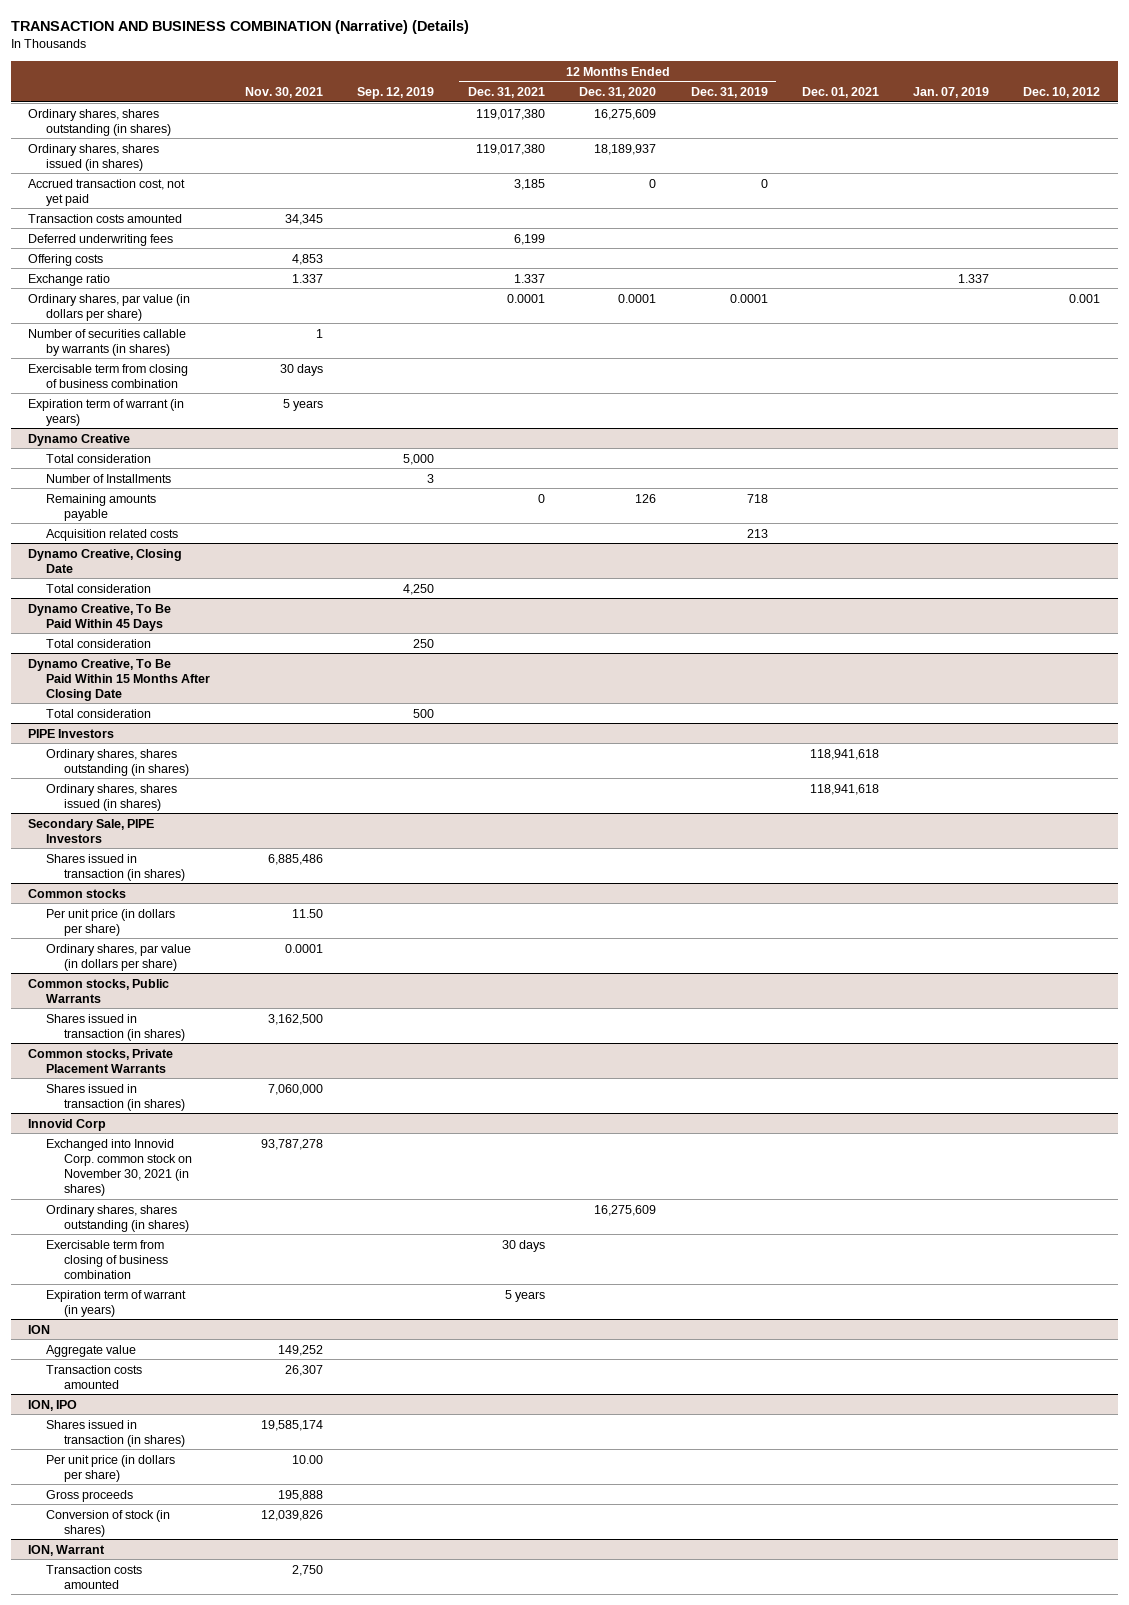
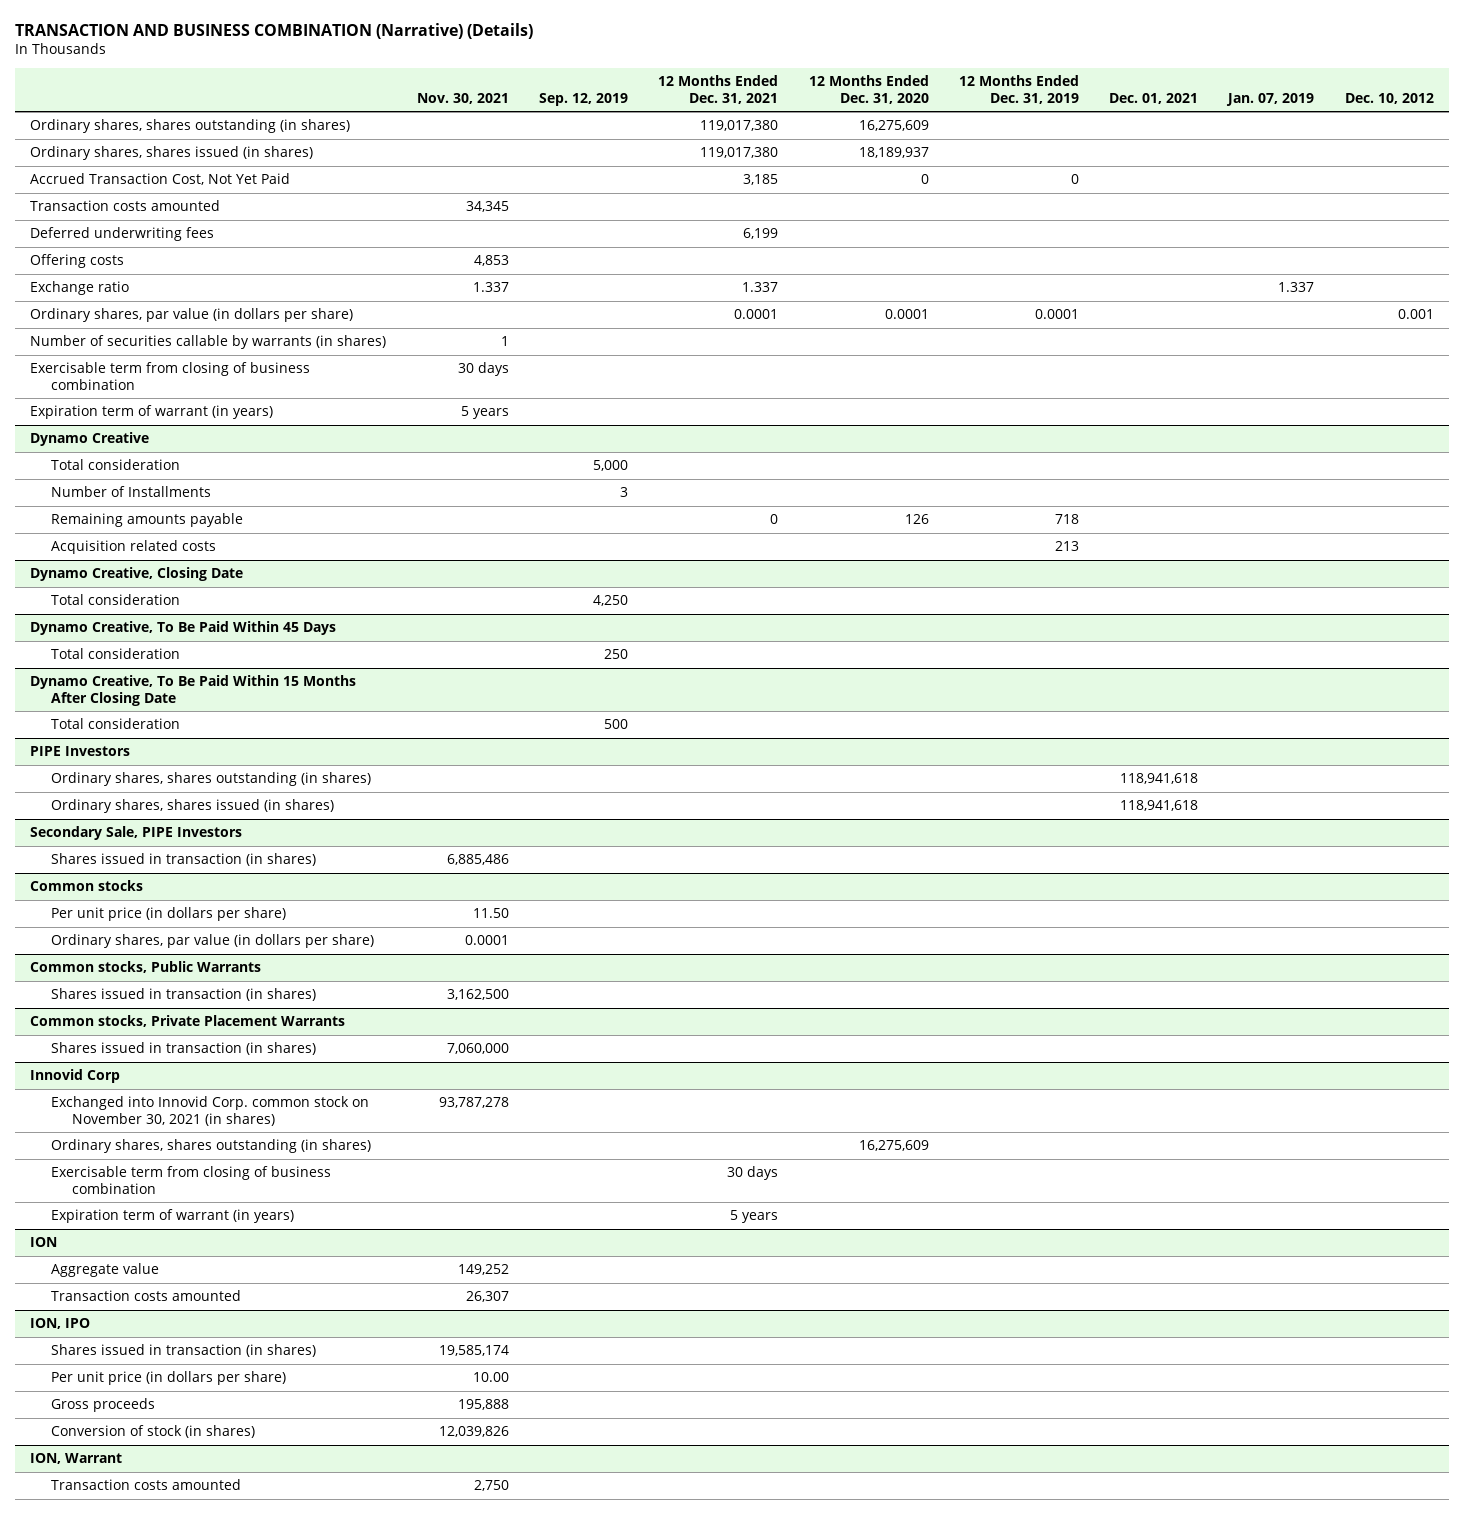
- Accrued transaction cost, not yet paid | | | 3,185 | 0 | 0 | | |
+ Accrued Transaction Cost, Not Yet Paid | | | 3,185 | 0 | 0 | | |

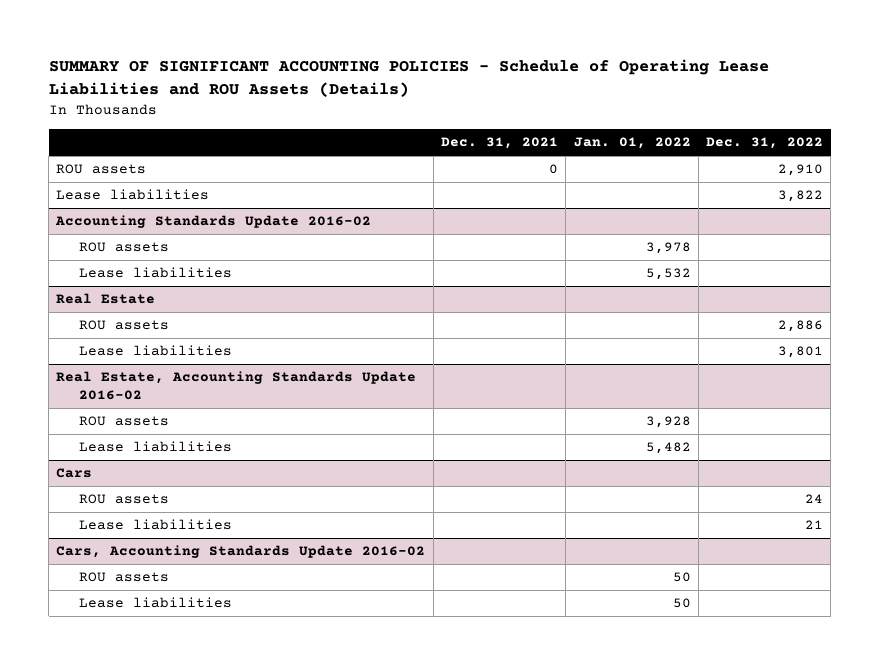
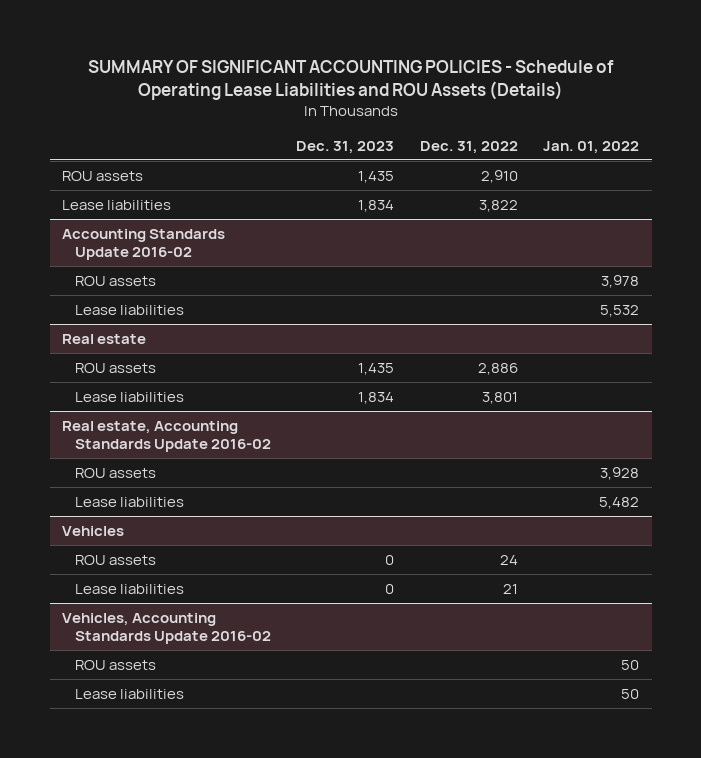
- | Dec. 31, 2021 | Jan. 01, 2022 | Dec. 31, 2022
+ | Dec. 31, 2023 | Dec. 31, 2022 | Jan. 01, 2022
- Real Estate
+ Real estate
- Real Estate, Accounting Standards Update 2016-02
+ Real estate, Accounting Standards Update 2016-02
- Cars
+ Vehicles
- Cars, Accounting Standards Update 2016-02
+ Vehicles, Accounting Standards Update 2016-02

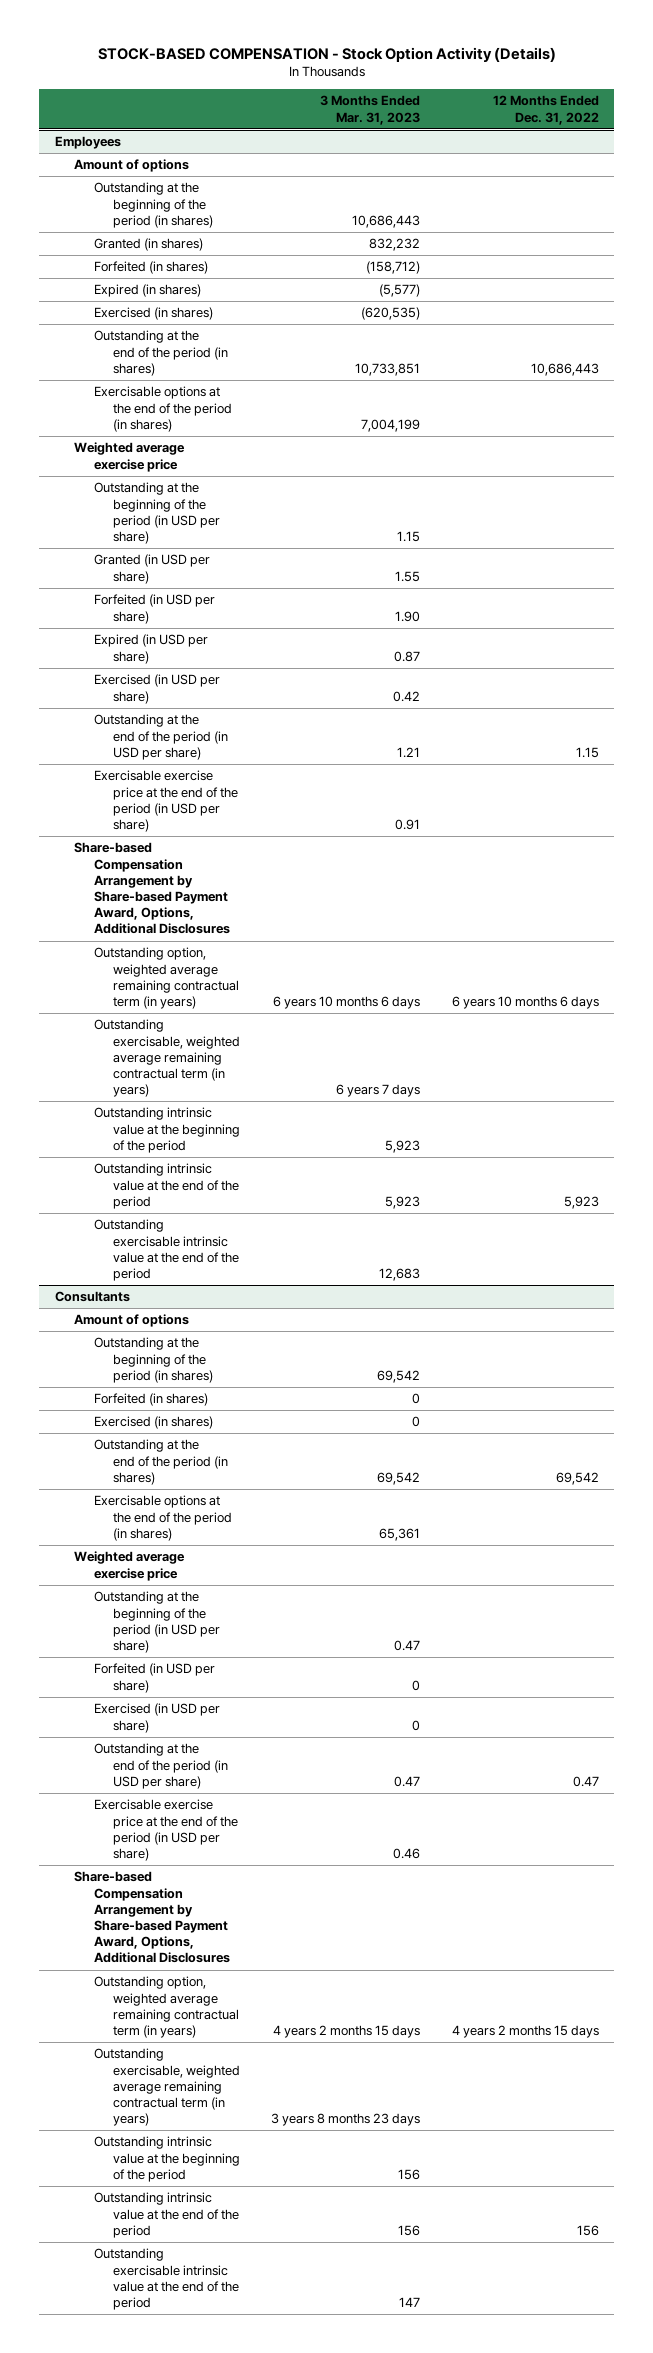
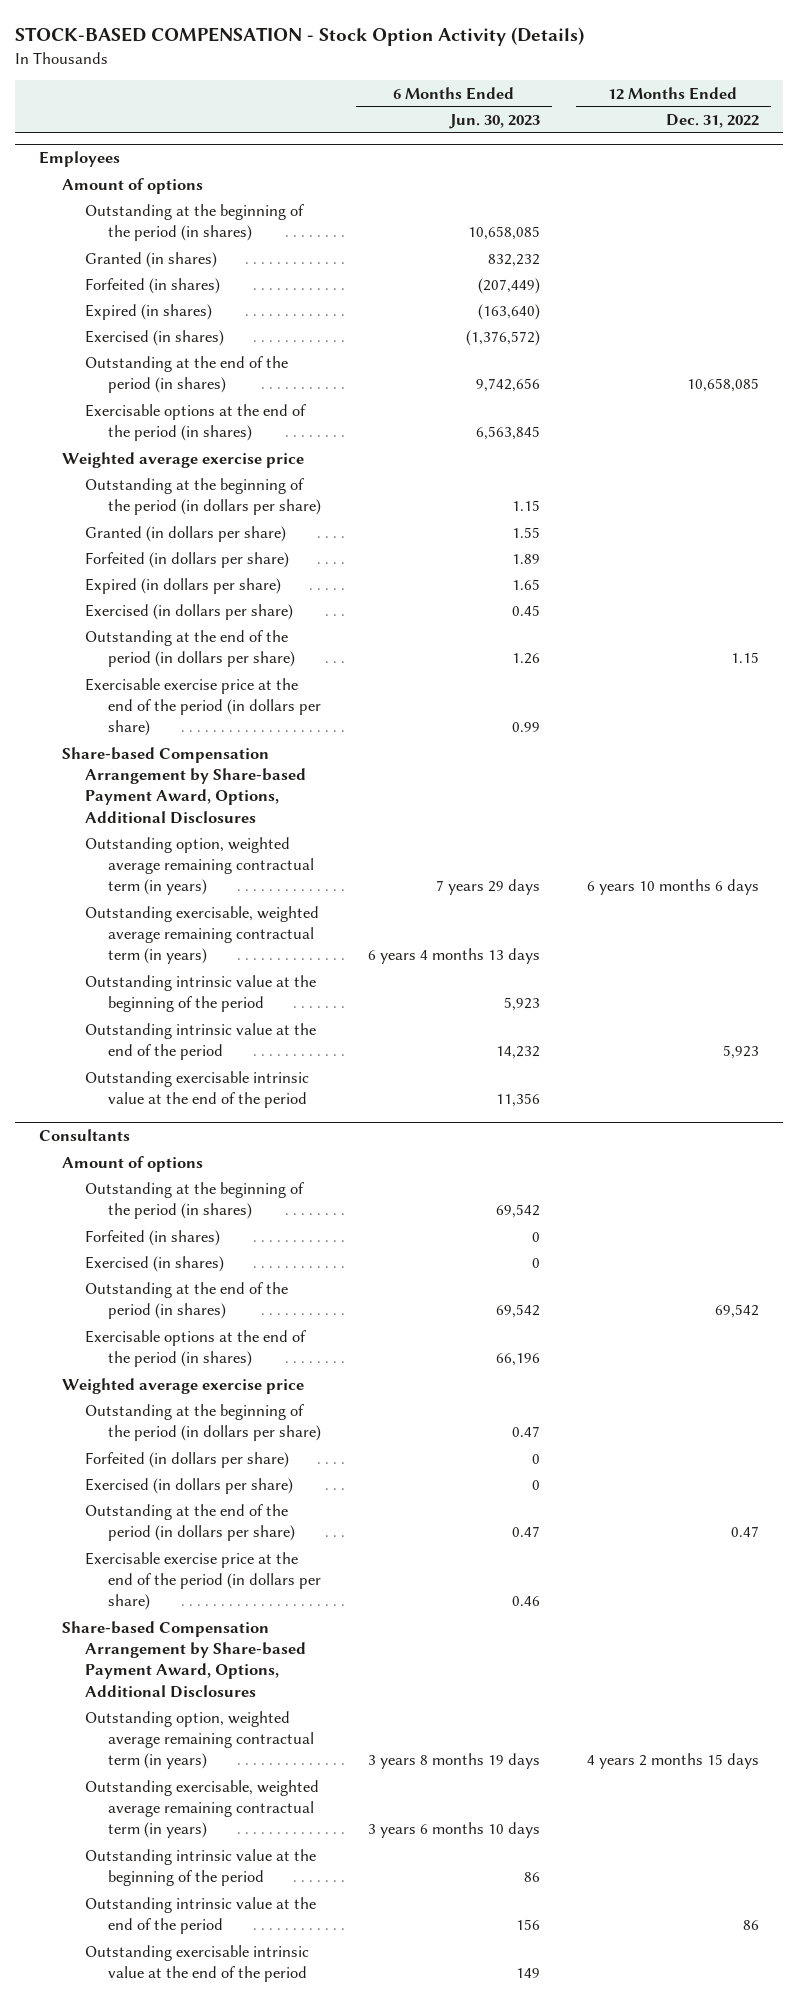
- | 3 Months Ended Mar. 31, 2023 | 12 Months Ended Dec. 31, 2022
+ | 6 Months Ended Jun. 30, 2023 | 12 Months Ended Dec. 31, 2022
@ Employees
- Outstanding at the end of the period (in shares) | 10,733,851 | 10,686,443
+ Outstanding at the end of the period (in shares) | 9,742,656 | 10,658,085
- Outstanding at the beginning of the period (in USD per share) | 1.15 |
- Granted (in USD per share) | 1.55 |
- Forfeited (in USD per share) | 1.90 |
- Expired (in USD per share) | 0.87 |
- Exercised (in USD per share) | 0.42 |
- Outstanding at the end of the period (in USD per share) | 1.21 | 1.15
- Exercisable exercise price at the end of the period (in USD per share) | 0.91 |
+ Outstanding at the beginning of the period (in dollars per share) | 1.15 |
+ Granted (in dollars per share) | 1.55 |
+ Forfeited (in dollars per share) | 1.89 |
+ Expired (in dollars per share) | 1.65 |
+ Exercised (in dollars per share) | 0.45 |
+ Outstanding at the end of the period (in dollars per share) | 1.26 | 1.15
+ Exercisable exercise price at the end of the period (in dollars per share) | 0.99 |
@ Consultants
- Outstanding at the beginning of the period (in USD per share) | 0.47 |
- Forfeited (in USD per share) | 0 |
- Exercised (in USD per share) | 0 |
- Outstanding at the end of the period (in USD per share) | 0.47 | 0.47
- Exercisable exercise price at the end of the period (in USD per share) | 0.46 |
+ Outstanding at the beginning of the period (in dollars per share) | 0.47 |
+ Forfeited (in dollars per share) | 0 |
+ Exercised (in dollars per share) | 0 |
+ Outstanding at the end of the period (in dollars per share) | 0.47 | 0.47
+ Exercisable exercise price at the end of the period (in dollars per share) | 0.46 |
- Outstanding intrinsic value at the end of the period | 156 | 156
+ Outstanding intrinsic value at the end of the period | 156 | 86

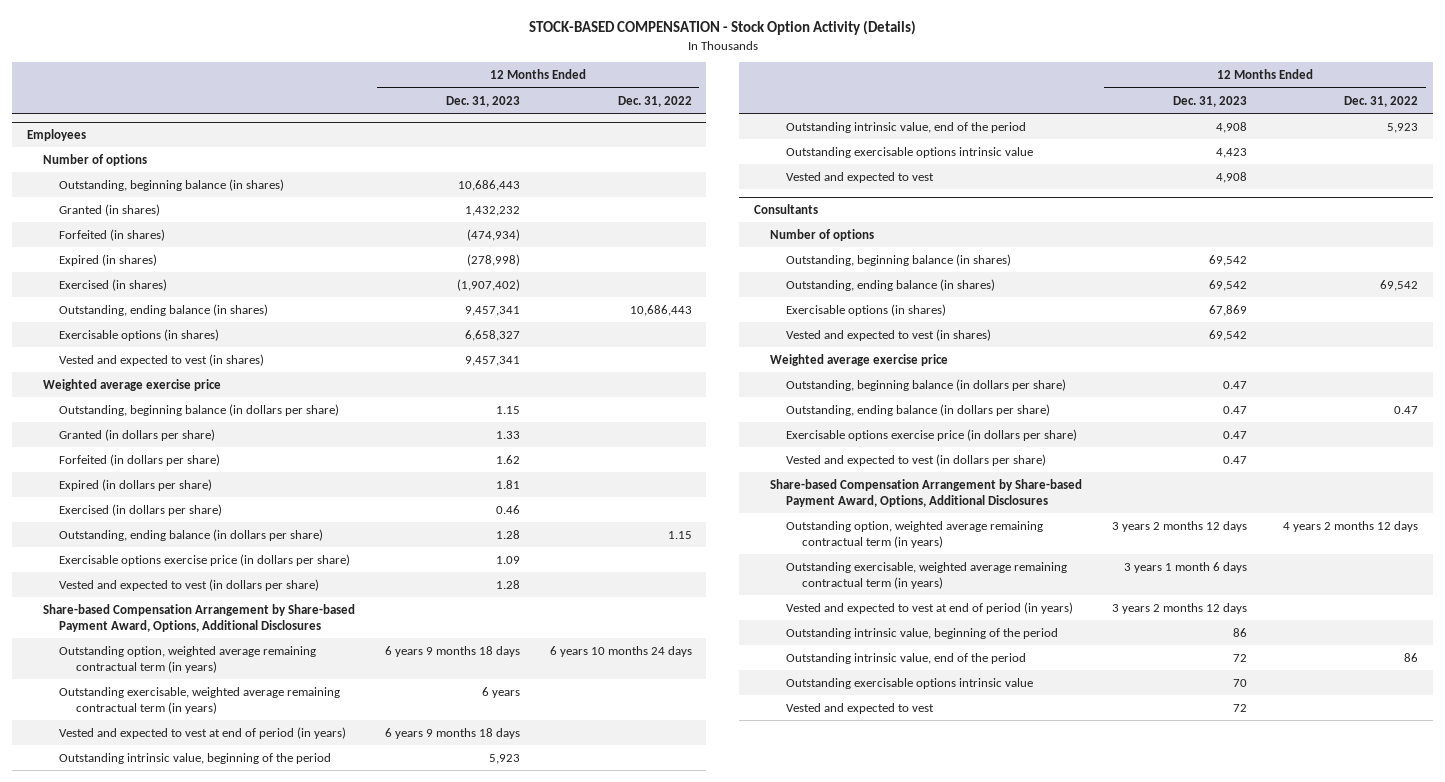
- | 6 Months Ended Jun. 30, 2023 | 12 Months Ended Dec. 31, 2022
+ | 12 Months Ended Dec. 31, 2023 | 12 Months Ended Dec. 31, 2022
@ Employees
- Amount of options
- Outstanding at the beginning of the period (in shares) | 10,658,085 |
+ Number of options
+ Outstanding, beginning balance (in shares) | 10,686,443 |
- Outstanding at the end of the period (in shares) | 9,742,656 | 10,658,085
- Exercisable options at the end of the period (in shares) | 6,563,845 |
+ Outstanding, ending balance (in shares) | 9,457,341 | 10,686,443
+ Exercisable options (in shares) | 6,658,327 |
+ Vested and expected to vest (in shares) | 9,457,341 |
- Outstanding at the beginning of the period (in dollars per share) | 1.15 |
+ Outstanding, beginning balance (in dollars per share) | 1.15 |
- Outstanding at the end of the period (in dollars per share) | 1.26 | 1.15
- Exercisable exercise price at the end of the period (in dollars per share) | 0.99 |
+ Outstanding, ending balance (in dollars per share) | 1.28 | 1.15
+ Exercisable options exercise price (in dollars per share) | 1.09 |
+ Vested and expected to vest (in dollars per share) | 1.28 |
- Outstanding option, weighted average remaining contractual term (in years) | 7 years 29 days | 6 years 10 months 6 days
+ Outstanding option, weighted average remaining contractual term (in years) | 6 years 9 months 18 days | 6 years 10 months 24 days
- Outstanding intrinsic value at the beginning of the period | 5,923 |
- Outstanding intrinsic value at the end of the period | 14,232 | 5,923
- Outstanding exercisable intrinsic value at the end of the period | 11,356 |
+ Vested and expected to vest at end of period (in years) | 6 years 9 months 18 days |
+ Outstanding intrinsic value, beginning of the period | 5,923 |
+ Outstanding intrinsic value, end of the period | 4,908 | 5,923
+ Outstanding exercisable options intrinsic value | 4,423 |
+ Vested and expected to vest | 4,908 |
@ Consultants
- Amount of options
- Outstanding at the beginning of the period (in shares) | 69,542 |
- Forfeited (in shares) | 0 |
- Exercised (in shares) | 0 |
- Outstanding at the end of the period (in shares) | 69,542 | 69,542
- Exercisable options at the end of the period (in shares) | 66,196 |
+ Number of options
+ Outstanding, beginning balance (in shares) | 69,542 |
+ Outstanding, ending balance (in shares) | 69,542 | 69,542
+ Exercisable options (in shares) | 67,869 |
+ Vested and expected to vest (in shares) | 69,542 |
- Outstanding at the beginning of the period (in dollars per share) | 0.47 |
- Forfeited (in dollars per share) | 0 |
- Exercised (in dollars per share) | 0 |
- Outstanding at the end of the period (in dollars per share) | 0.47 | 0.47
- Exercisable exercise price at the end of the period (in dollars per share) | 0.46 |
+ Outstanding, beginning balance (in dollars per share) | 0.47 |
+ Outstanding, ending balance (in dollars per share) | 0.47 | 0.47
+ Exercisable options exercise price (in dollars per share) | 0.47 |
+ Vested and expected to vest (in dollars per share) | 0.47 |
- Outstanding option, weighted average remaining contractual term (in years) | 3 years 8 months 19 days | 4 years 2 months 15 days
+ Outstanding option, weighted average remaining contractual term (in years) | 3 years 2 months 12 days | 4 years 2 months 12 days
- Outstanding intrinsic value at the beginning of the period | 86 |
- Outstanding intrinsic value at the end of the period | 156 | 86
- Outstanding exercisable intrinsic value at the end of the period | 149 |
+ Vested and expected to vest at end of period (in years) | 3 years 2 months 12 days |
+ Outstanding intrinsic value, beginning of the period | 86 |
+ Outstanding intrinsic value, end of the period | 72 | 86
+ Outstanding exercisable options intrinsic value | 70 |
+ Vested and expected to vest | 72 |

